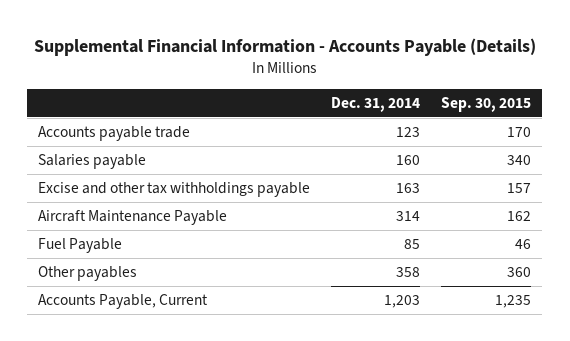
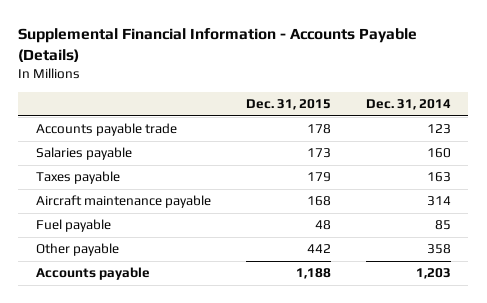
- | Dec. 31, 2014 | Sep. 30, 2015
+ | Dec. 31, 2015 | Dec. 31, 2014
- Excise and other tax withholdings payable | 163 | 157
- Aircraft Maintenance Payable | 314 | 162
- Fuel Payable | 85 | 46
- Other payables | 358 | 360
- Accounts Payable, Current | 1,203 | 1,235
+ Taxes payable | 179 | 163
+ Aircraft maintenance payable | 168 | 314
+ Fuel payable | 48 | 85
+ Other payable | 442 | 358
+ Accounts payable | 1,188 | 1,203

